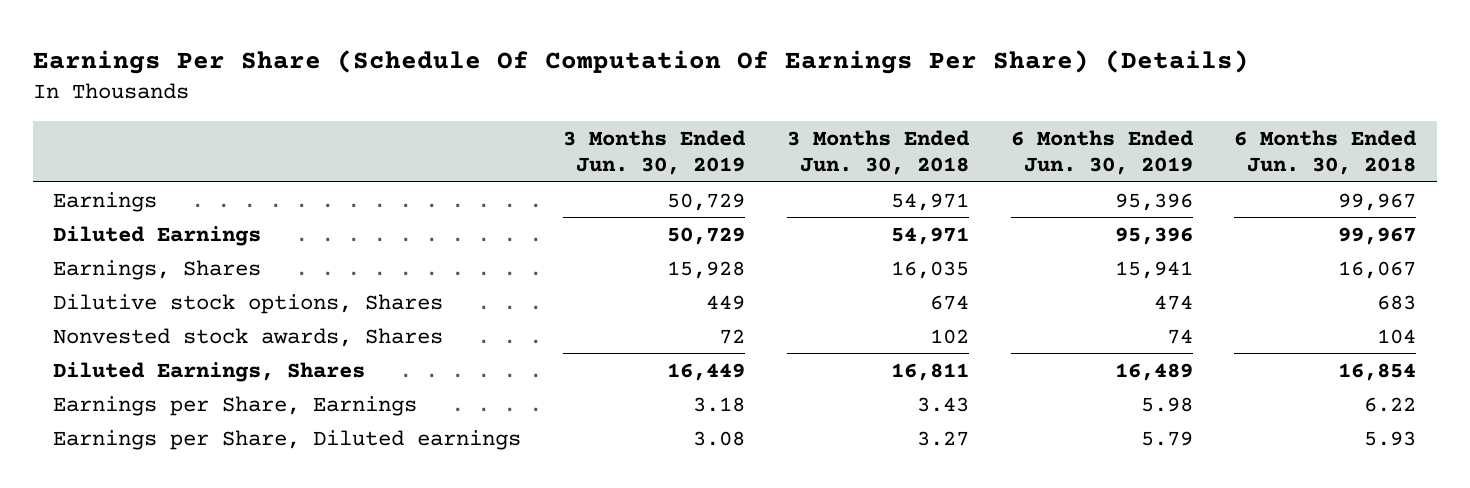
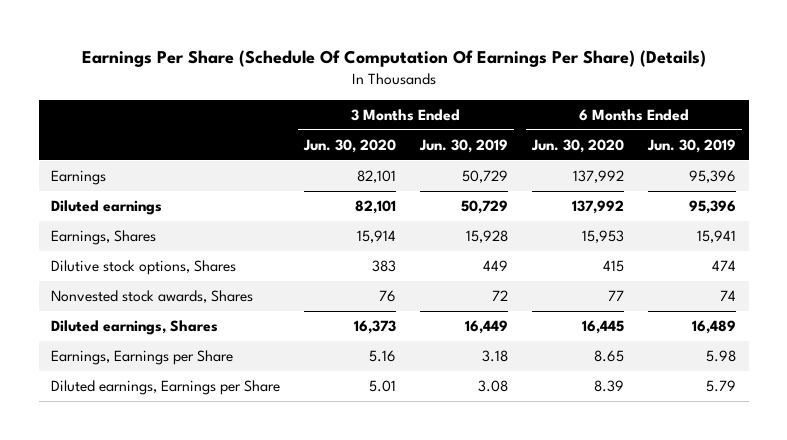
- | 3 Months Ended Jun. 30, 2019 | 3 Months Ended Jun. 30, 2018 | 6 Months Ended Jun. 30, 2019 | 6 Months Ended Jun. 30, 2018
+ | 3 Months Ended Jun. 30, 2020 | 3 Months Ended Jun. 30, 2019 | 6 Months Ended Jun. 30, 2020 | 6 Months Ended Jun. 30, 2019
- Diluted Earnings | 50,729 | 54,971 | 95,396 | 99,967
+ Diluted earnings | 82,101 | 50,729 | 137,992 | 95,396
- Diluted Earnings, Shares | 16,449 | 16,811 | 16,489 | 16,854
- Earnings per Share, Earnings | 3.18 | 3.43 | 5.98 | 6.22
- Earnings per Share, Diluted earnings | 3.08 | 3.27 | 5.79 | 5.93
+ Diluted earnings, Shares | 16,373 | 16,449 | 16,445 | 16,489
+ Earnings, Earnings per Share | 5.16 | 3.18 | 8.65 | 5.98
+ Diluted earnings, Earnings per Share | 5.01 | 3.08 | 8.39 | 5.79

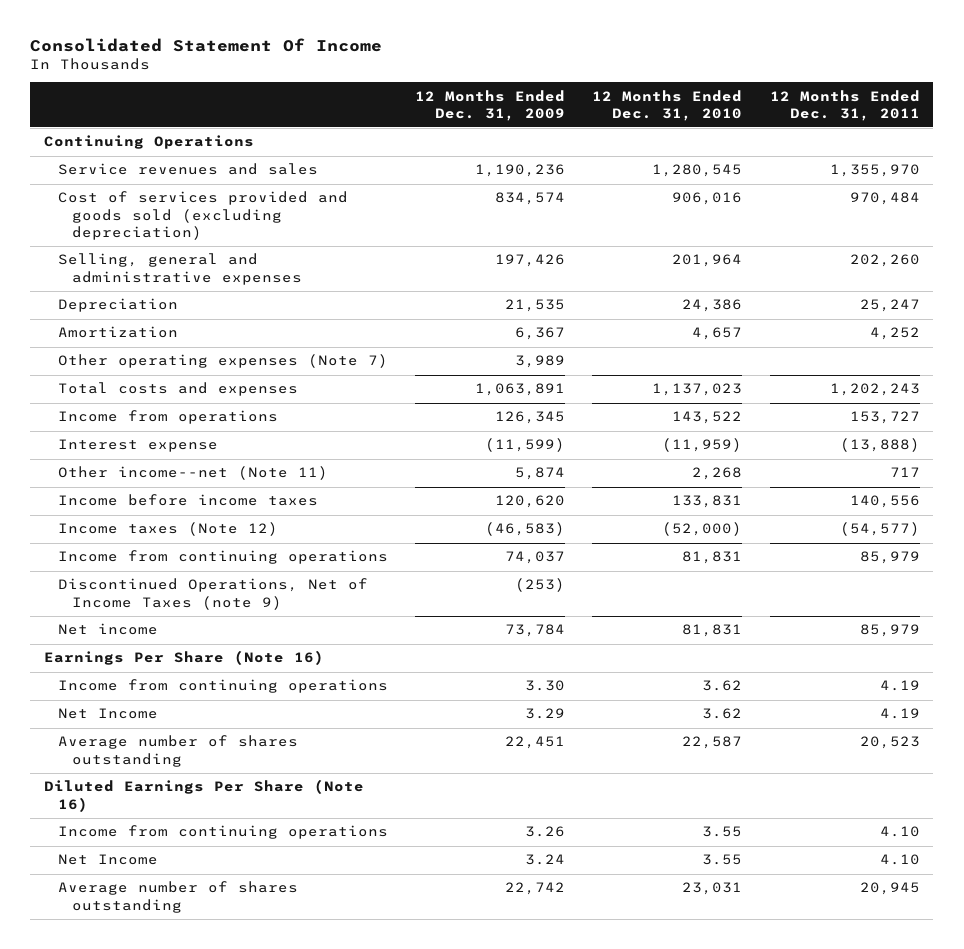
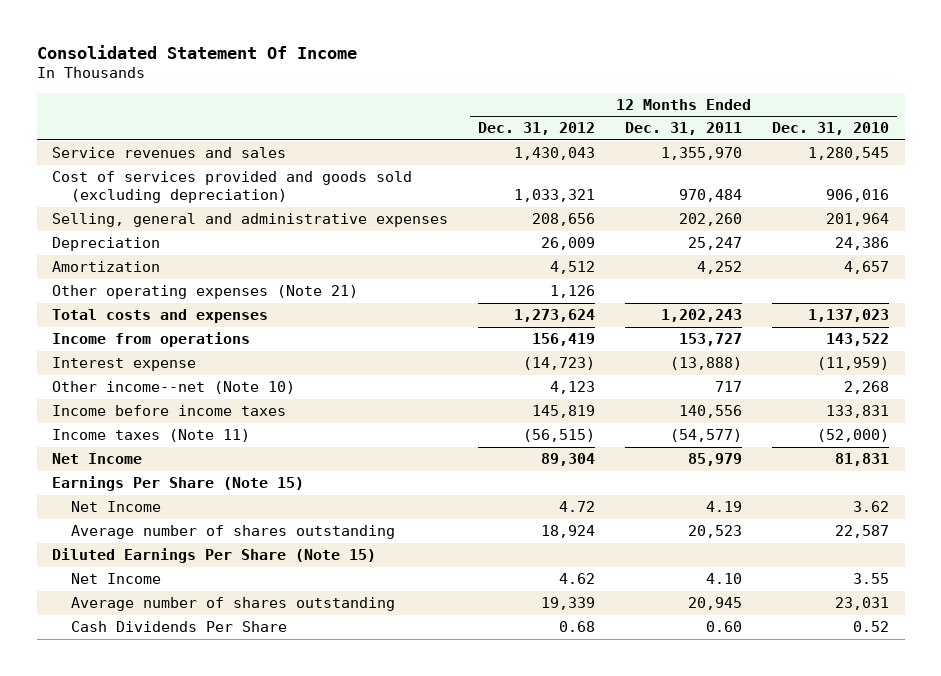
- | 12 Months Ended Dec. 31, 2009 | 12 Months Ended Dec. 31, 2010 | 12 Months Ended Dec. 31, 2011
+ | 12 Months Ended Dec. 31, 2012 | 12 Months Ended Dec. 31, 2011 | 12 Months Ended Dec. 31, 2010
- Continuing Operations
- Other operating expenses (Note 7) | 3,989 | |
+ Other operating expenses (Note 21) | 1,126 | |
- Other income--net (Note 11) | 5,874 | 2,268 | 717
+ Other income--net (Note 10) | 4,123 | 717 | 2,268
- Income taxes (Note 12) | (46,583) | (52,000) | (54,577)
- Income from continuing operations | 74,037 | 81,831 | 85,979
- Discontinued Operations, Net of Income Taxes (note 9) | (253) | |
- Net income | 73,784 | 81,831 | 85,979
- Earnings Per Share (Note 16)
- Income from continuing operations | 3.30 | 3.62 | 4.19
+ Income taxes (Note 11) | (56,515) | (54,577) | (52,000)
+ Net Income | 89,304 | 85,979 | 81,831
+ Earnings Per Share (Note 15)
- Diluted Earnings Per Share (Note 16)
- Income from continuing operations | 3.26 | 3.55 | 4.10
+ Diluted Earnings Per Share (Note 15)
+ Cash Dividends Per Share | 0.68 | 0.60 | 0.52

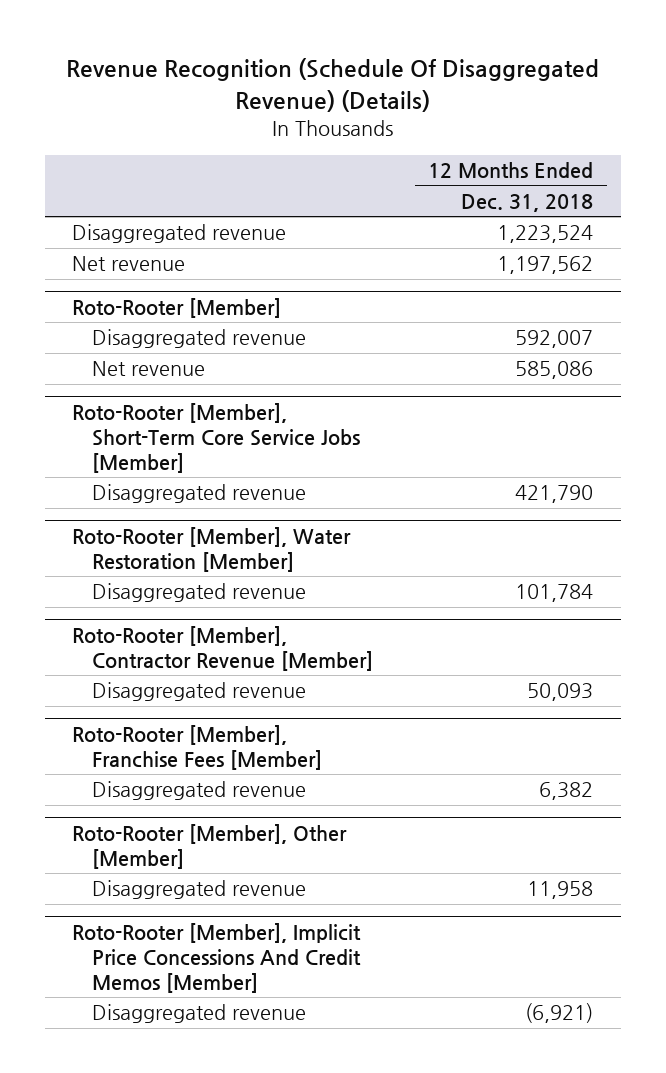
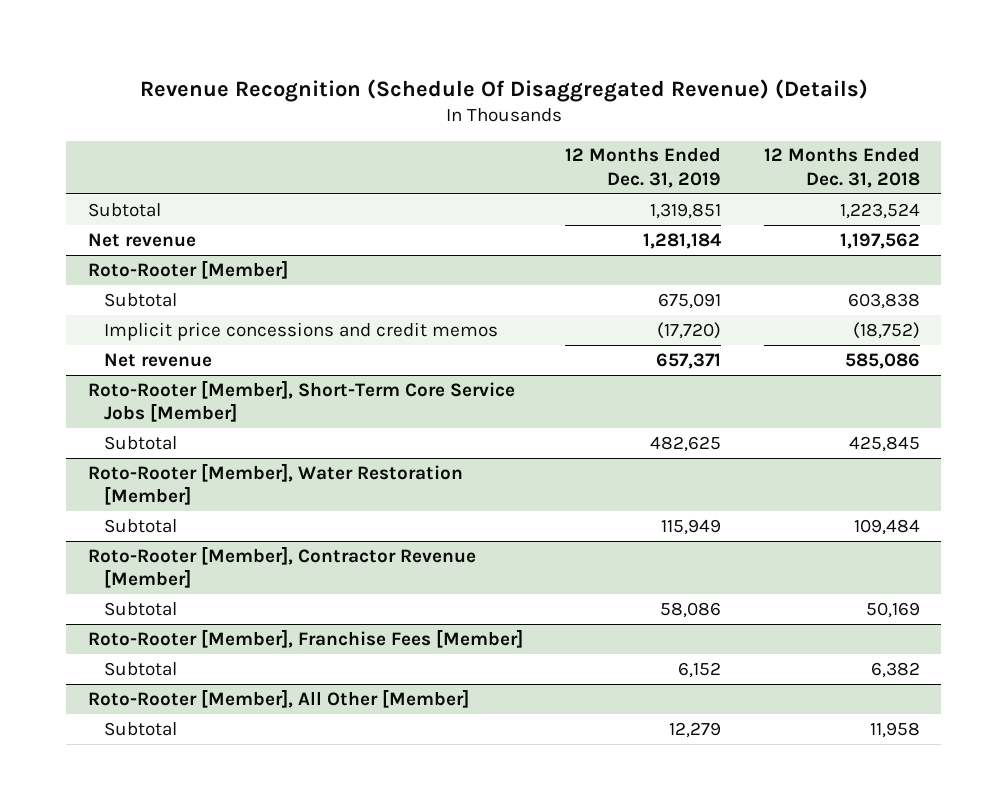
- | 12 Months Ended Dec. 31, 2018
+ | 12 Months Ended Dec. 31, 2019 | 12 Months Ended Dec. 31, 2018
- Disaggregated revenue | 1,223,524
+ Subtotal | 1,319,851 | 1,223,524
@ Roto-Rooter [Member]
- Disaggregated revenue | 592,007
+ Subtotal | 675,091 | 603,838
+ Implicit price concessions and credit memos | (17,720) | (18,752)
@ Roto-Rooter [Member], Short-Term Core Service Jobs [Member]
- Disaggregated revenue | 421,790
+ Subtotal | 482,625 | 425,845
@ Roto-Rooter [Member], Water Restoration [Member]
- Disaggregated revenue | 101,784
+ Subtotal | 115,949 | 109,484
@ Roto-Rooter [Member], Contractor Revenue [Member]
- Disaggregated revenue | 50,093
+ Subtotal | 58,086 | 50,169
@ Roto-Rooter [Member], Franchise Fees [Member]
- Disaggregated revenue | 6,382
- Roto-Rooter [Member], Other [Member]
- Disaggregated revenue | 11,958
- Roto-Rooter [Member], Implicit Price Concessions And Credit Memos [Member]
- Disaggregated revenue | (6,921)
@ Roto-Rooter [Member], Franchise Fees [Member]
+ Subtotal | 6,152 | 6,382
+ Roto-Rooter [Member], All Other [Member]
+ Subtotal | 12,279 | 11,958

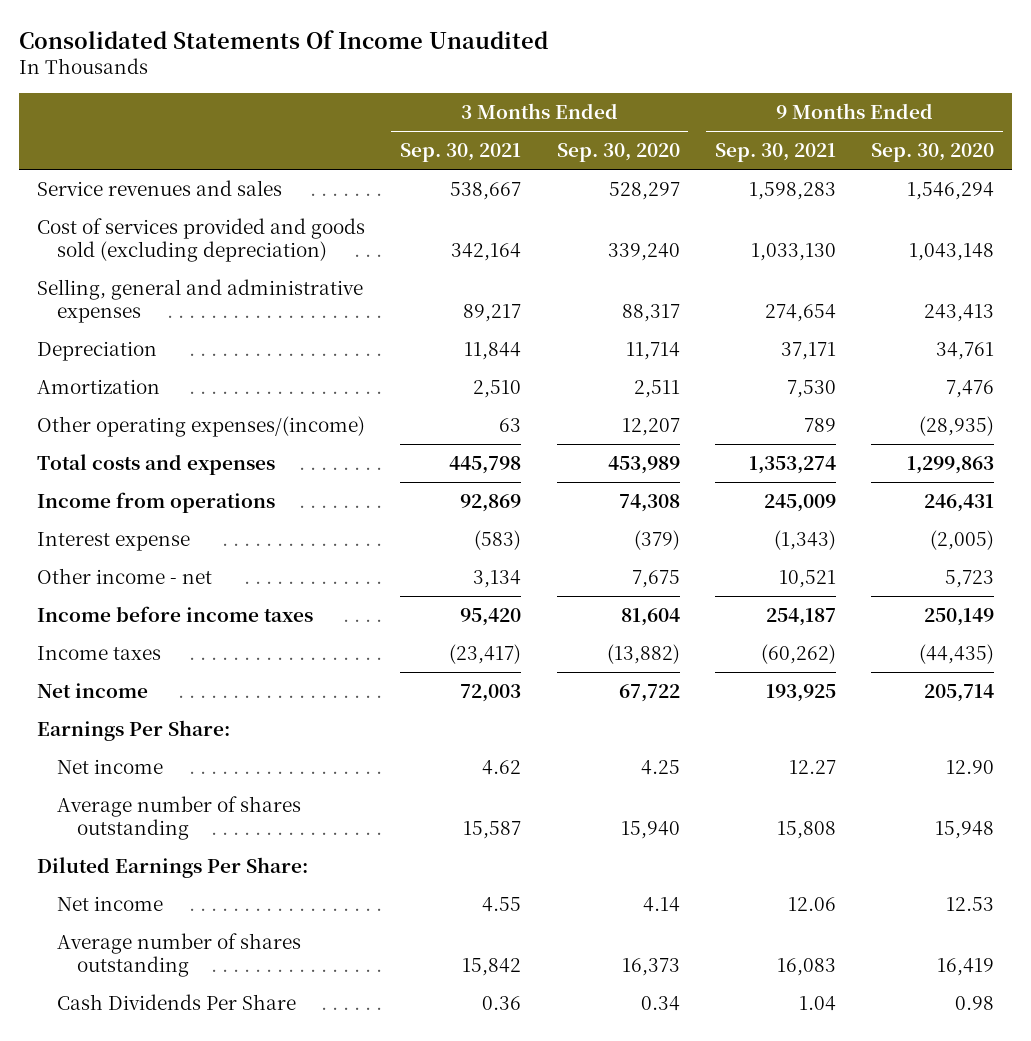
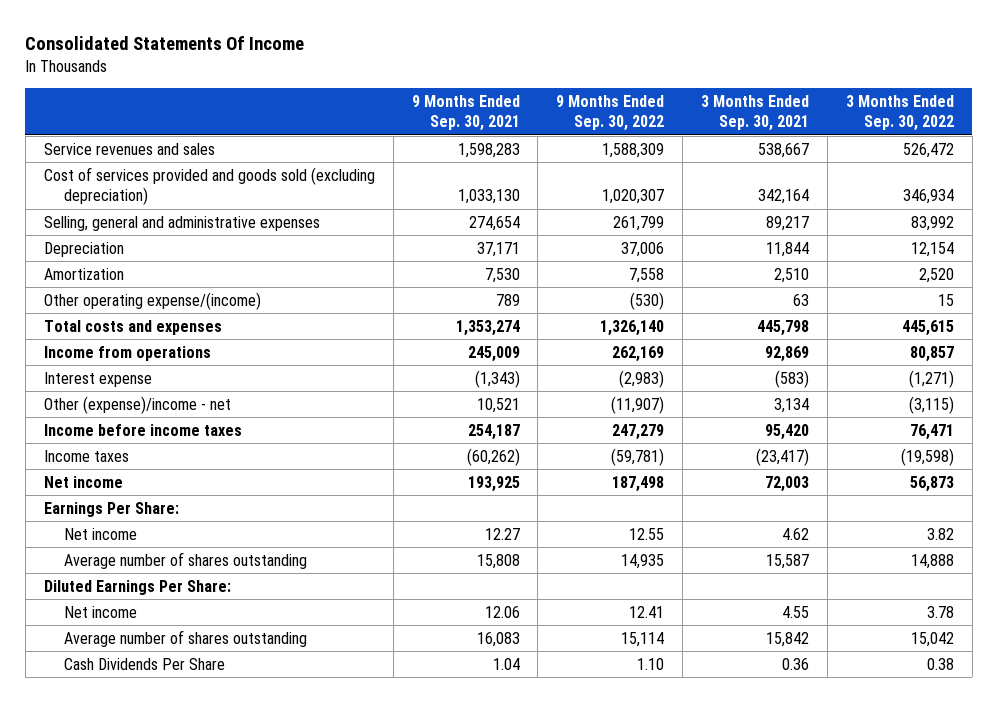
- Consolidated Statements Of Income Unaudited
+ Consolidated Statements Of Income
- | 3 Months Ended Sep. 30, 2021 | 3 Months Ended Sep. 30, 2020 | 9 Months Ended Sep. 30, 2021 | 9 Months Ended Sep. 30, 2020
+ | 9 Months Ended Sep. 30, 2021 | 9 Months Ended Sep. 30, 2022 | 3 Months Ended Sep. 30, 2021 | 3 Months Ended Sep. 30, 2022
- Other operating expenses/(income) | 63 | 12,207 | 789 | (28,935)
+ Other operating expense/(income) | 789 | (530) | 63 | 15
- Other income - net | 3,134 | 7,675 | 10,521 | 5,723
+ Other (expense)/income - net | 10,521 | (11,907) | 3,134 | (3,115)

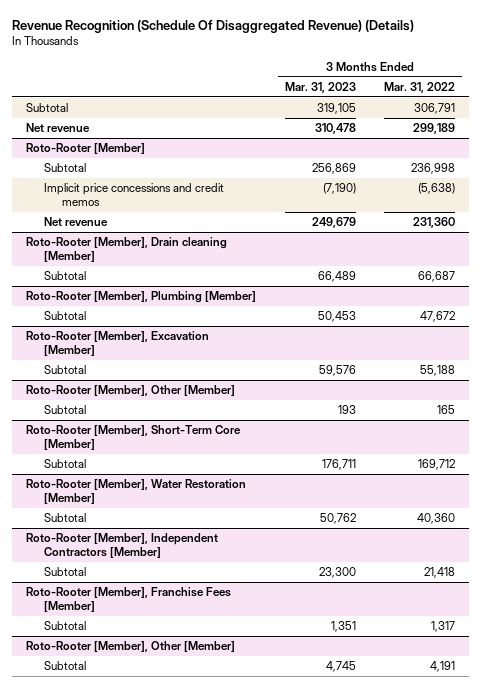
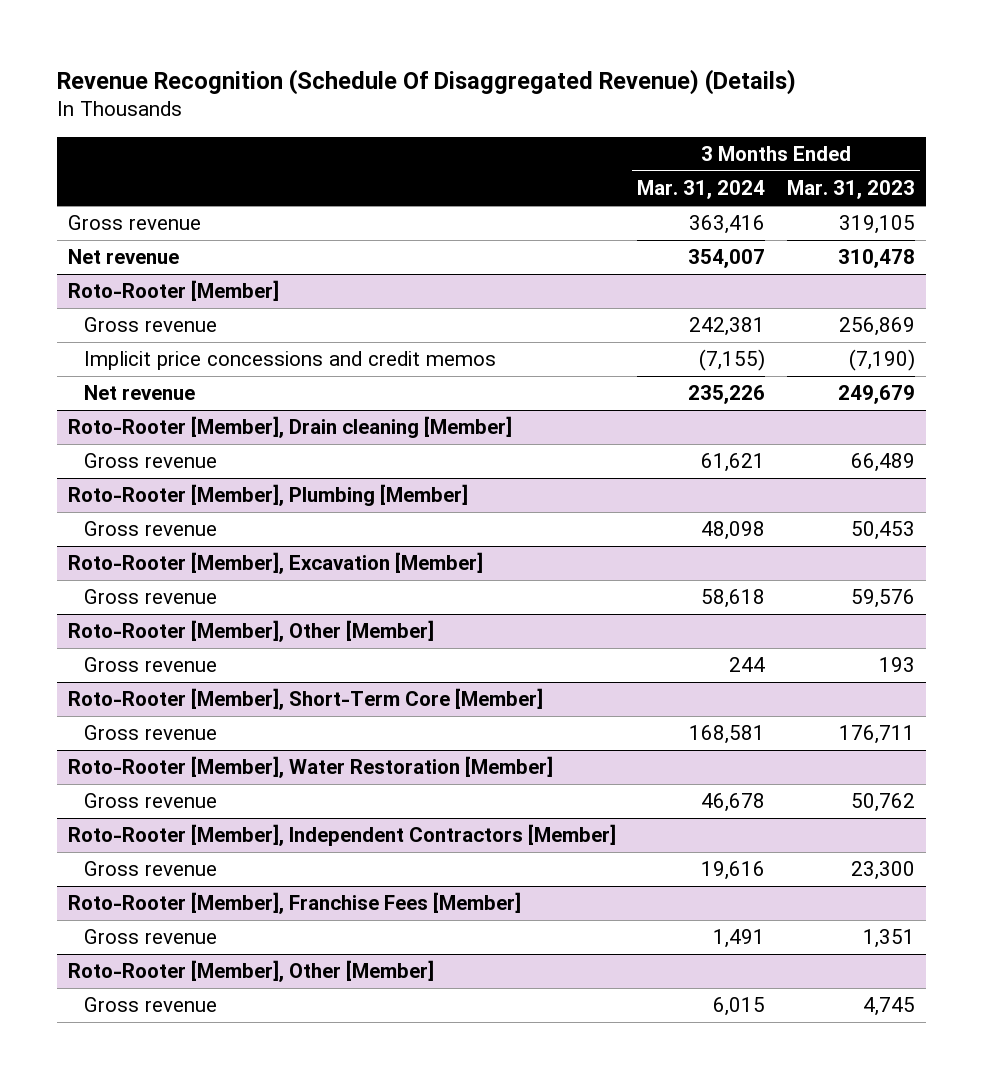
- | 3 Months Ended Mar. 31, 2023 | 3 Months Ended Mar. 31, 2022
+ | 3 Months Ended Mar. 31, 2024 | 3 Months Ended Mar. 31, 2023
- Subtotal | 319,105 | 306,791
+ Gross revenue | 363,416 | 319,105
@ Roto-Rooter [Member]
- Subtotal | 256,869 | 236,998
+ Gross revenue | 242,381 | 256,869
@ Roto-Rooter [Member], Drain cleaning [Member]
- Subtotal | 66,489 | 66,687
+ Gross revenue | 61,621 | 66,489
@ Roto-Rooter [Member], Plumbing [Member]
- Subtotal | 50,453 | 47,672
+ Gross revenue | 48,098 | 50,453
@ Roto-Rooter [Member], Excavation [Member]
- Subtotal | 59,576 | 55,188
+ Gross revenue | 58,618 | 59,576
@ Roto-Rooter [Member], Other [Member]
- Subtotal | 193 | 165
+ Gross revenue | 244 | 193
@ Roto-Rooter [Member], Short-Term Core [Member]
- Subtotal | 176,711 | 169,712
+ Gross revenue | 168,581 | 176,711
@ Roto-Rooter [Member], Water Restoration [Member]
- Subtotal | 50,762 | 40,360
+ Gross revenue | 46,678 | 50,762
@ Roto-Rooter [Member], Independent Contractors [Member]
- Subtotal | 23,300 | 21,418
+ Gross revenue | 19,616 | 23,300
@ Roto-Rooter [Member], Franchise Fees [Member]
- Subtotal | 1,351 | 1,317
+ Gross revenue | 1,491 | 1,351
@ Roto-Rooter [Member], Other [Member]
- Subtotal | 4,745 | 4,191
+ Gross revenue | 6,015 | 4,745

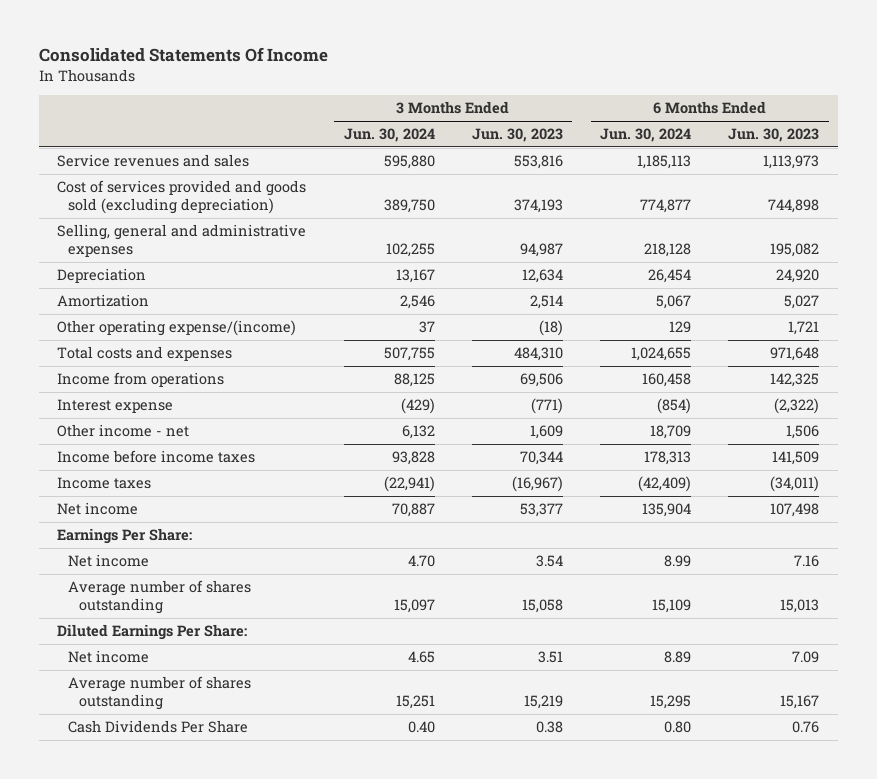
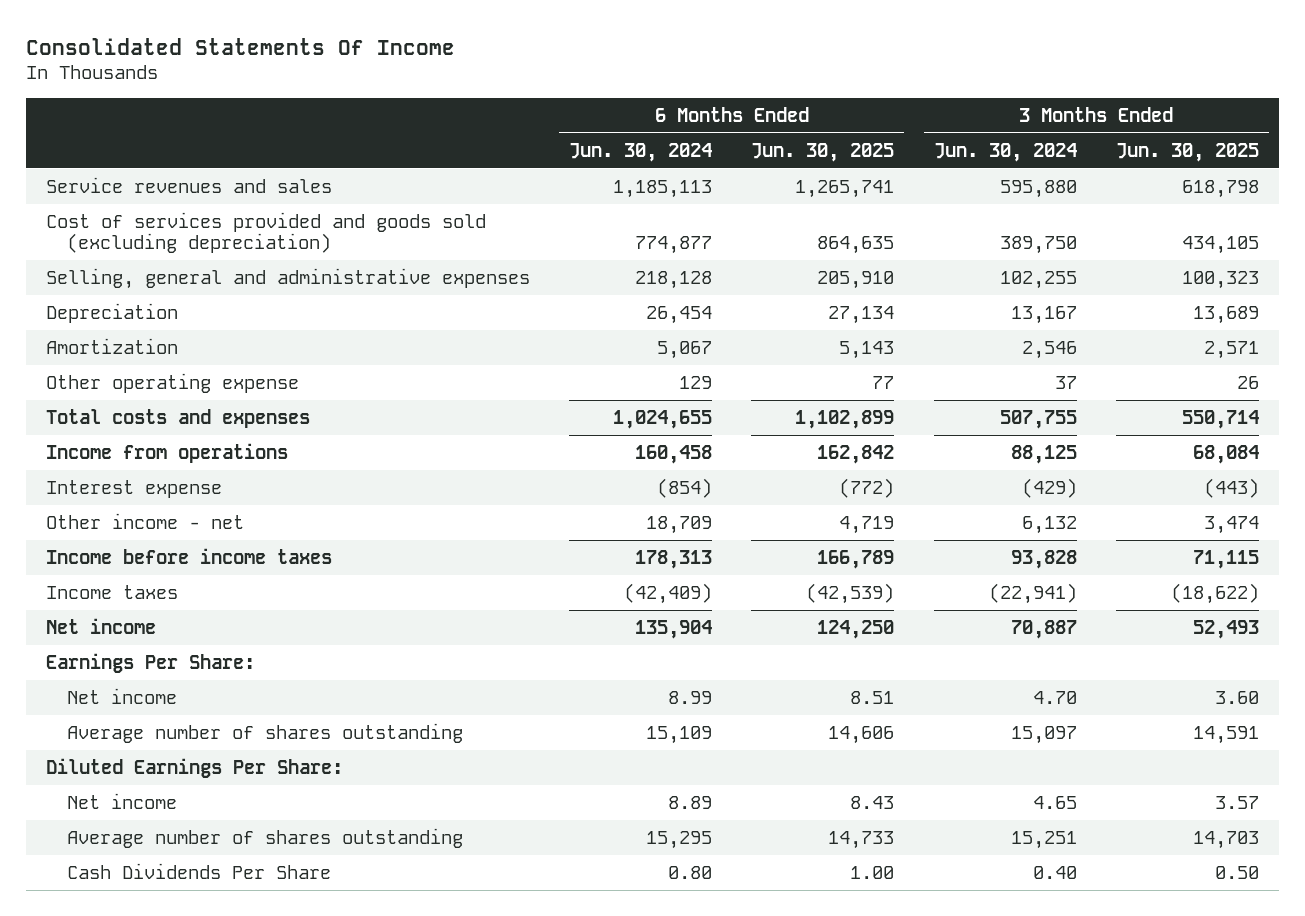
- | 3 Months Ended Jun. 30, 2024 | 3 Months Ended Jun. 30, 2023 | 6 Months Ended Jun. 30, 2024 | 6 Months Ended Jun. 30, 2023
+ | 6 Months Ended Jun. 30, 2024 | 6 Months Ended Jun. 30, 2025 | 3 Months Ended Jun. 30, 2024 | 3 Months Ended Jun. 30, 2025
- Other operating expense/(income) | 37 | (18) | 129 | 1,721
+ Other operating expense | 129 | 77 | 37 | 26

